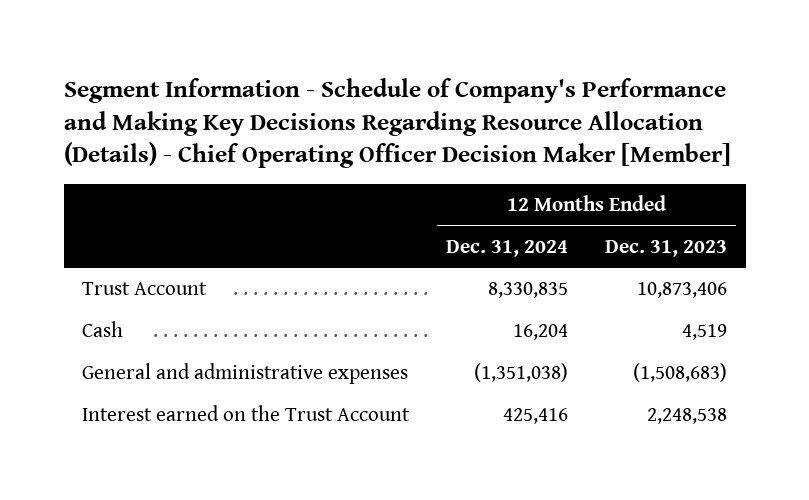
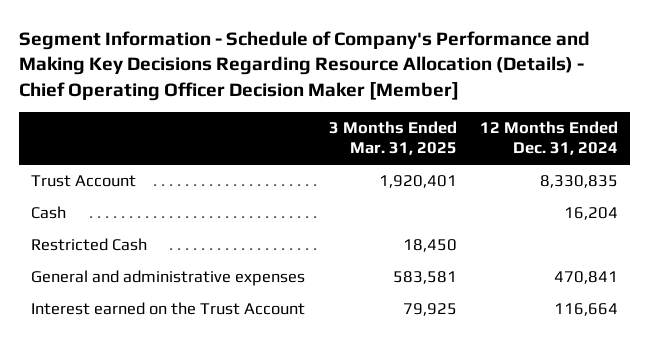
- | 12 Months Ended Dec. 31, 2024 | 12 Months Ended Dec. 31, 2023
+ | 3 Months Ended Mar. 31, 2025 | 12 Months Ended Dec. 31, 2024
- General and administrative expenses | (1,351,038) | (1,508,683)
- Interest earned on the Trust Account | 425,416 | 2,248,538
+ Restricted Cash | 18,450 |
+ General and administrative expenses | 583,581 | 470,841
+ Interest earned on the Trust Account | 79,925 | 116,664

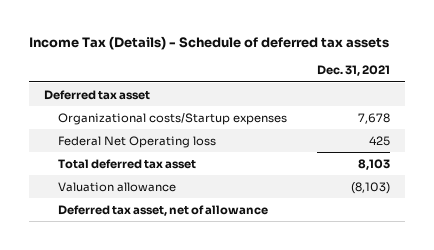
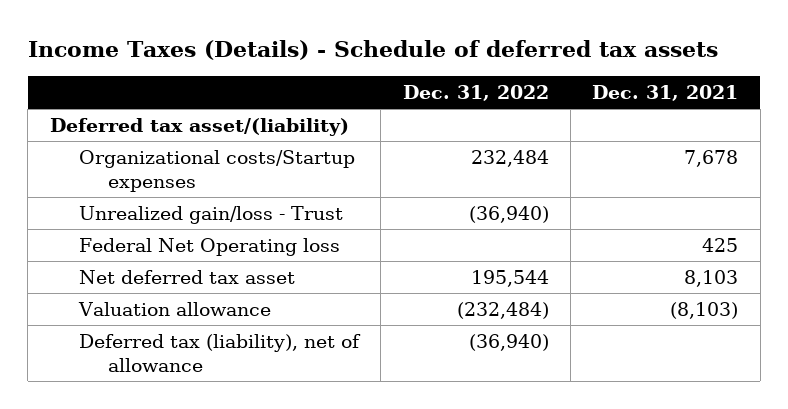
- Income Tax (Details) - Schedule of deferred tax assets
+ Income Taxes (Details) - Schedule of deferred tax assets
- | Dec. 31, 2021
+ | Dec. 31, 2022 | Dec. 31, 2021
- Deferred tax asset
+ Deferred tax asset/(liability)
+ Unrealized gain/loss - Trust | (36,940) |
- Total deferred tax asset | 8,103
+ Net deferred tax asset | 195,544 | 8,103
- Deferred tax asset, net of allowance
+ Deferred tax (liability), net of allowance | (36,940) |

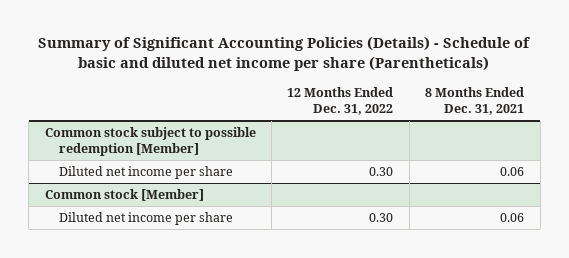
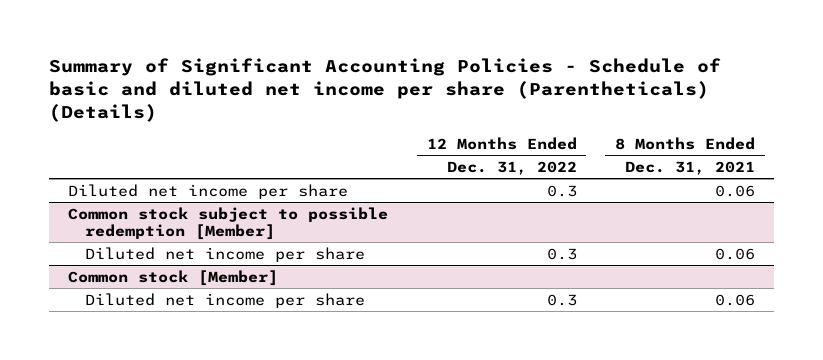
- Summary of Significant Accounting Policies (Details) - Schedule of basic and diluted net income per share (Parentheticals)
+ Summary of Significant Accounting Policies - Schedule of basic and diluted net income per share (Parentheticals) (Details)
+ Diluted net income per share | 0.3 | 0.06
@ Common stock subject to possible redemption [Member]
- Diluted net income per share | 0.30 | 0.06
+ Diluted net income per share | 0.3 | 0.06
@ Common stock [Member]
- Diluted net income per share | 0.30 | 0.06
+ Diluted net income per share | 0.3 | 0.06

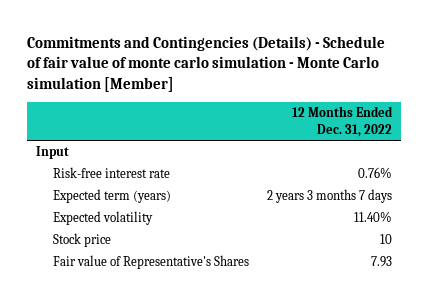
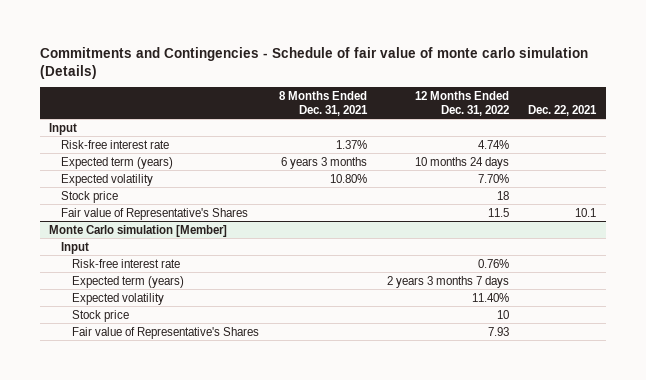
- Commitments and Contingencies (Details) - Schedule of fair value of monte carlo simulation - Monte Carlo simulation [Member]
+ Commitments and Contingencies - Schedule of fair value of monte carlo simulation (Details)
- | 12 Months Ended Dec. 31, 2022
+ | 8 Months Ended Dec. 31, 2021 | 12 Months Ended Dec. 31, 2022 | Dec. 22, 2021
+ Risk-free interest rate | 1.37% | 4.74% |
+ Expected term (years) | 6 years 3 months | 10 months 24 days |
+ Expected volatility | 10.80% | 7.70% |
+ Stock price | | 18 |
+ Fair value of Representative's Shares | | 11.5 | 10.1
+ Monte Carlo simulation [Member]
+ Input

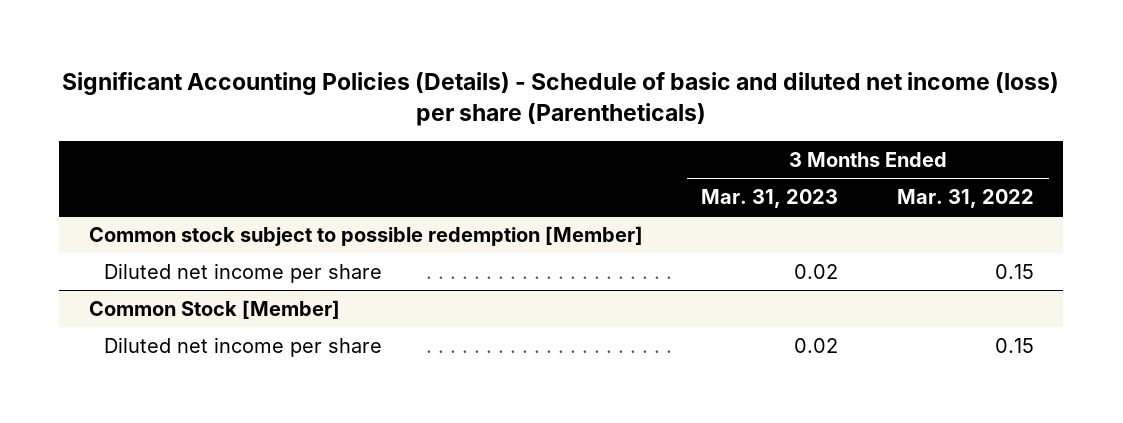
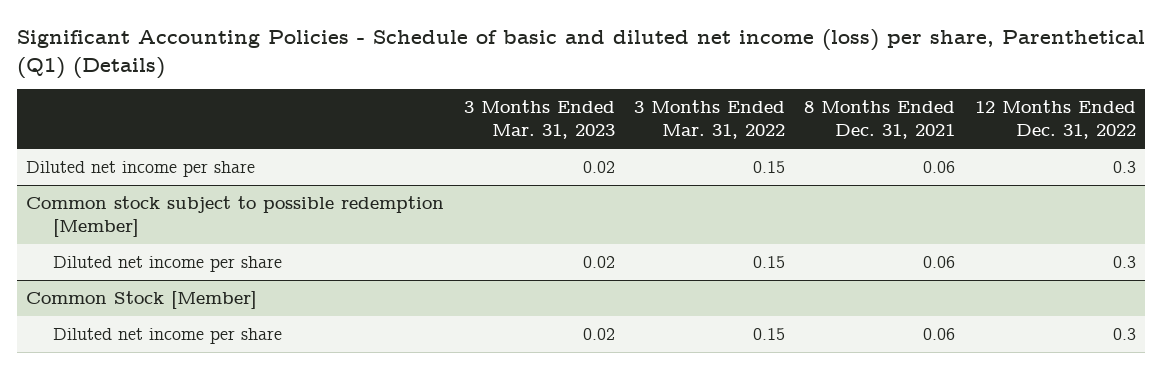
- Significant Accounting Policies (Details) - Schedule of basic and diluted net income (loss) per share (Parentheticals)
+ Significant Accounting Policies - Schedule of basic and diluted net income (loss) per share, Parenthetical (Q1) (Details)
- | 3 Months Ended Mar. 31, 2023 | 3 Months Ended Mar. 31, 2022
+ | 3 Months Ended Mar. 31, 2023 | 3 Months Ended Mar. 31, 2022 | 8 Months Ended Dec. 31, 2021 | 12 Months Ended Dec. 31, 2022
+ Diluted net income per share | 0.02 | 0.15 | 0.06 | 0.3

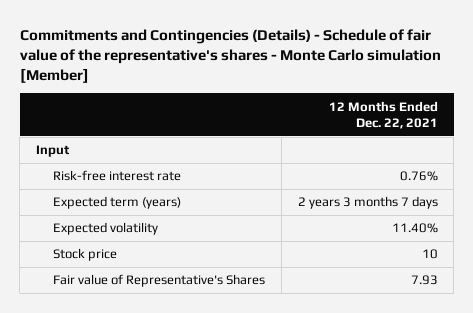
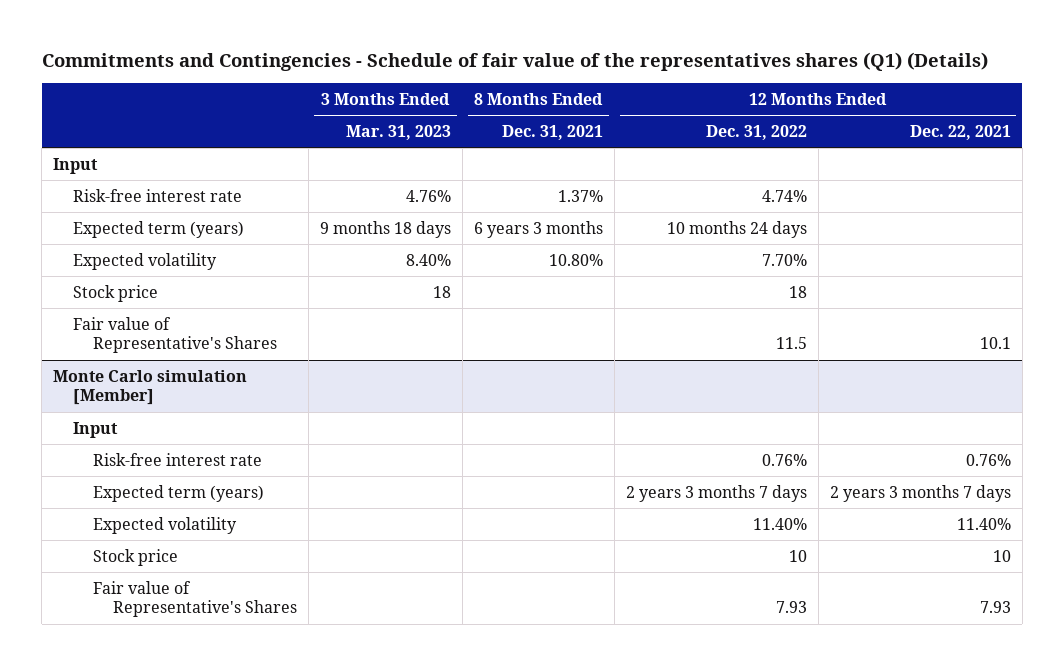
- Commitments and Contingencies (Details) - Schedule of fair value of the representative's shares - Monte Carlo simulation [Member]
+ Commitments and Contingencies - Schedule of fair value of the representatives shares (Q1) (Details)
- | 12 Months Ended Dec. 22, 2021
+ | 3 Months Ended Mar. 31, 2023 | 8 Months Ended Dec. 31, 2021 | 12 Months Ended Dec. 31, 2022 | 12 Months Ended Dec. 22, 2021
+ Risk-free interest rate | 4.76% | 1.37% | 4.74% |
+ Expected term (years) | 9 months 18 days | 6 years 3 months | 10 months 24 days |
+ Expected volatility | 8.40% | 10.80% | 7.70% |
+ Stock price | 18 | | 18 |
+ Fair value of Representative's Shares | | | 11.5 | 10.1
+ Monte Carlo simulation [Member]
+ Input

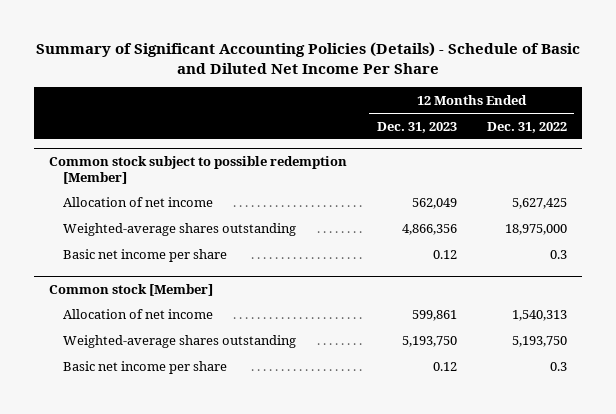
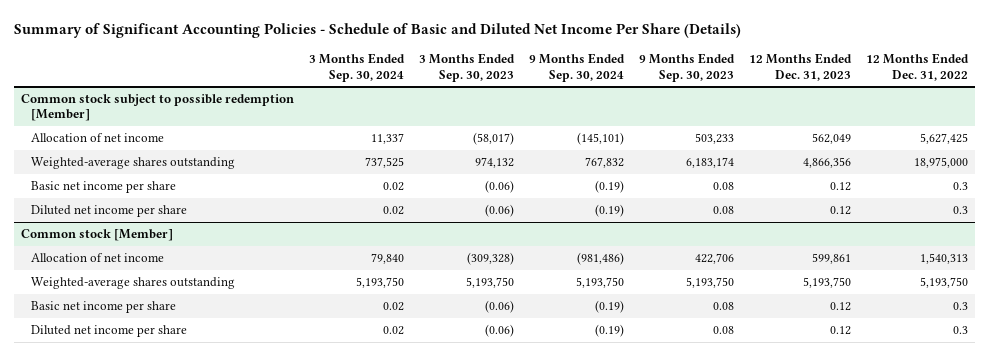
- Summary of Significant Accounting Policies (Details) - Schedule of Basic and Diluted Net Income Per Share
+ Summary of Significant Accounting Policies - Schedule of Basic and Diluted Net Income Per Share (Details)
- | 12 Months Ended Dec. 31, 2023 | 12 Months Ended Dec. 31, 2022
+ | 3 Months Ended Sep. 30, 2024 | 3 Months Ended Sep. 30, 2023 | 9 Months Ended Sep. 30, 2024 | 9 Months Ended Sep. 30, 2023 | 12 Months Ended Dec. 31, 2023 | 12 Months Ended Dec. 31, 2022
@ Common stock subject to possible redemption [Member]
+ Diluted net income per share | 0.02 | (0.06) | (0.19) | 0.08 | 0.12 | 0.3
@ Common stock [Member]
+ Diluted net income per share | 0.02 | (0.06) | (0.19) | 0.08 | 0.12 | 0.3

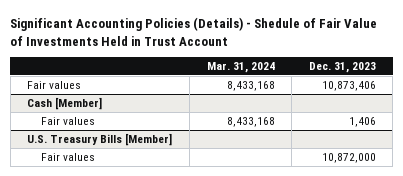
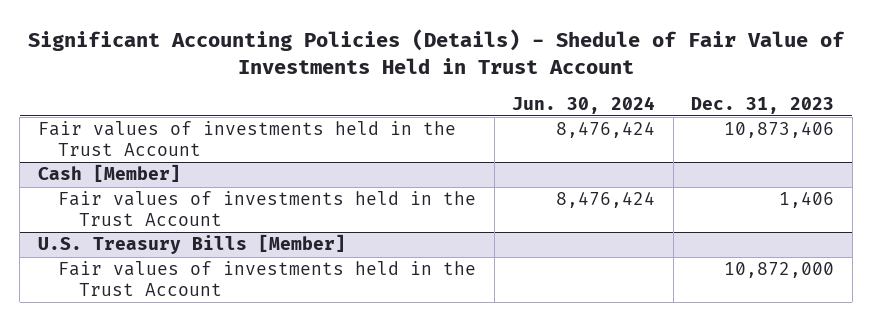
- | Mar. 31, 2024 | Dec. 31, 2023
+ | Jun. 30, 2024 | Dec. 31, 2023
- Fair values | 8,433,168 | 10,873,406
+ Fair values of investments held in the Trust Account | 8,476,424 | 10,873,406
@ Cash [Member]
- Fair values | 8,433,168 | 1,406
+ Fair values of investments held in the Trust Account | 8,476,424 | 1,406
@ U.S. Treasury Bills [Member]
- Fair values | | 10,872,000
+ Fair values of investments held in the Trust Account | | 10,872,000

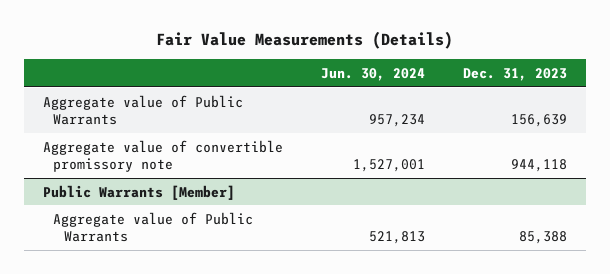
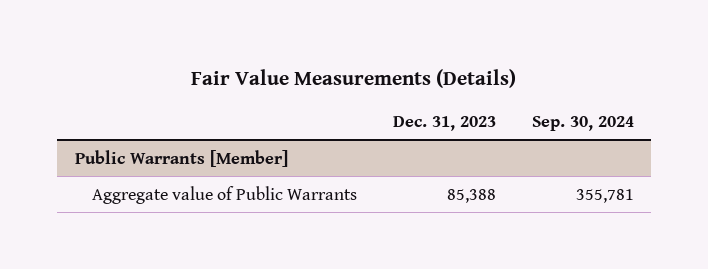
- | Jun. 30, 2024 | Dec. 31, 2023
+ | Dec. 31, 2023 | Sep. 30, 2024
- Aggregate value of Public Warrants | 957,234 | 156,639
- Aggregate value of convertible promissory note | 1,527,001 | 944,118

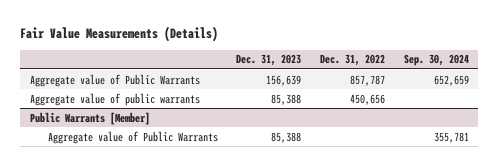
- | Dec. 31, 2023 | Sep. 30, 2024
+ | Dec. 31, 2023 | Dec. 31, 2022 | Sep. 30, 2024
+ Aggregate value of Public Warrants | 156,639 | 857,787 | 652,659
+ Aggregate value of public warrants | 85,388 | 450,656 |

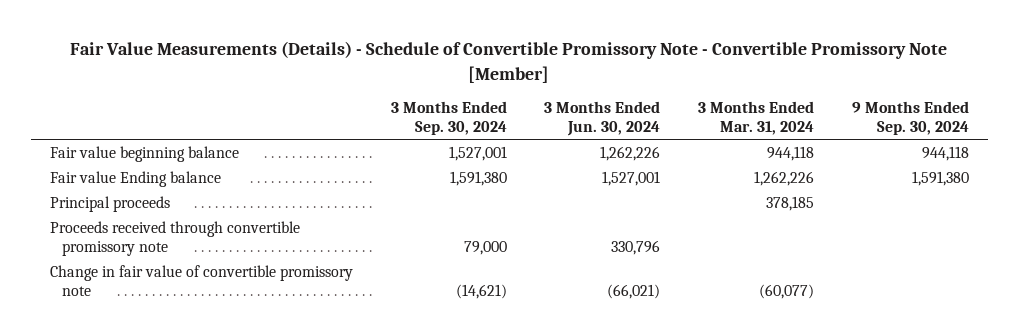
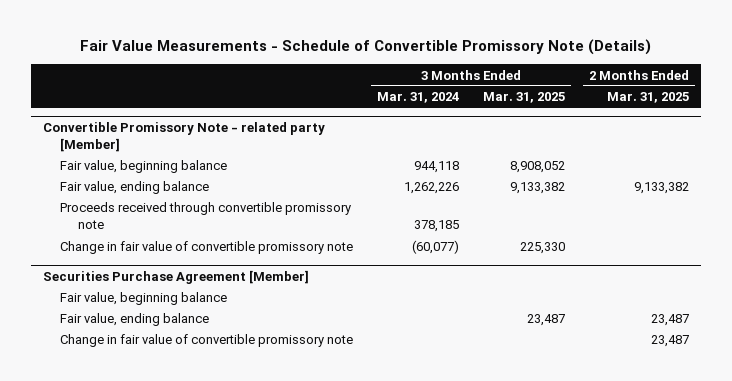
- Fair Value Measurements (Details) - Schedule of Convertible Promissory Note - Convertible Promissory Note [Member]
+ Fair Value Measurements - Schedule of Convertible Promissory Note (Details)
- | 3 Months Ended Sep. 30, 2024 | 3 Months Ended Jun. 30, 2024 | 3 Months Ended Mar. 31, 2024 | 9 Months Ended Sep. 30, 2024
+ | 3 Months Ended Mar. 31, 2024 | 3 Months Ended Mar. 31, 2025 | 2 Months Ended Mar. 31, 2025
- Fair value beginning balance | 1,527,001 | 1,262,226 | 944,118 | 944,118
- Fair value Ending balance | 1,591,380 | 1,527,001 | 1,262,226 | 1,591,380
- Principal proceeds | | | 378,185 |
- Proceeds received through convertible promissory note | 79,000 | 330,796 | |
+ Convertible Promissory Note - related party [Member]
+ Fair value, beginning balance | 944,118 | 8,908,052 |
+ Fair value, ending balance | 1,262,226 | 9,133,382 | 9,133,382
+ Proceeds received through convertible promissory note | 378,185 | |
+ Securities Purchase Agreement [Member]
+ Fair value, beginning balance
+ Fair value, ending balance | | 23,487 | 23,487
+ Change in fair value of convertible promissory note | | | 23,487

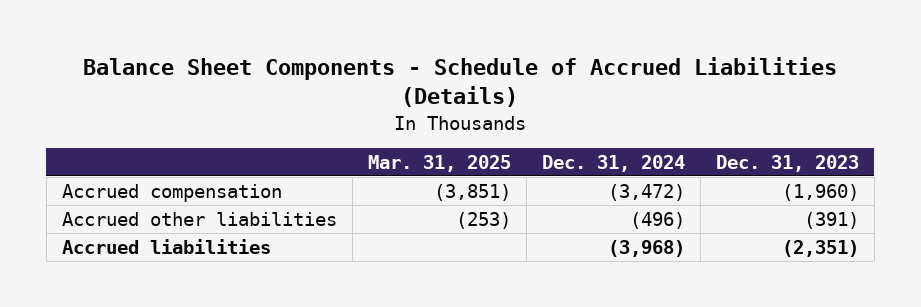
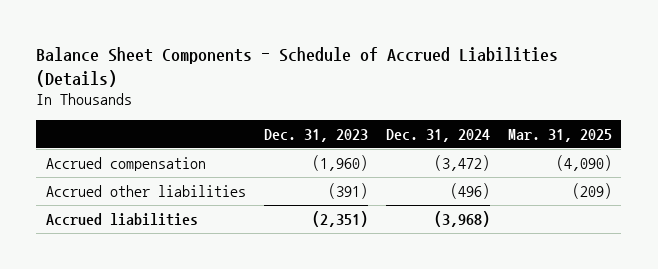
- | Mar. 31, 2025 | Dec. 31, 2024 | Dec. 31, 2023
+ | Dec. 31, 2023 | Dec. 31, 2024 | Mar. 31, 2025
- Accrued compensation | (3,851) | (3,472) | (1,960)
- Accrued other liabilities | (253) | (496) | (391)
+ Accrued compensation | (1,960) | (3,472) | (4,090)
+ Accrued other liabilities | (391) | (496) | (209)

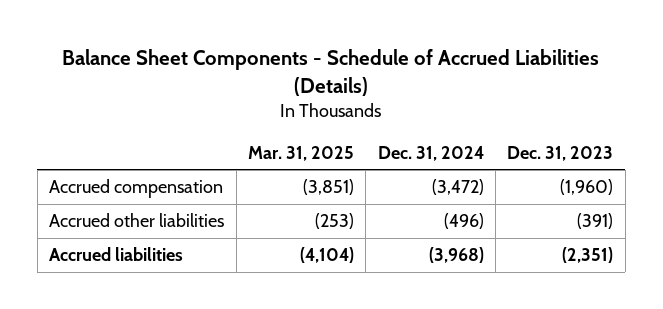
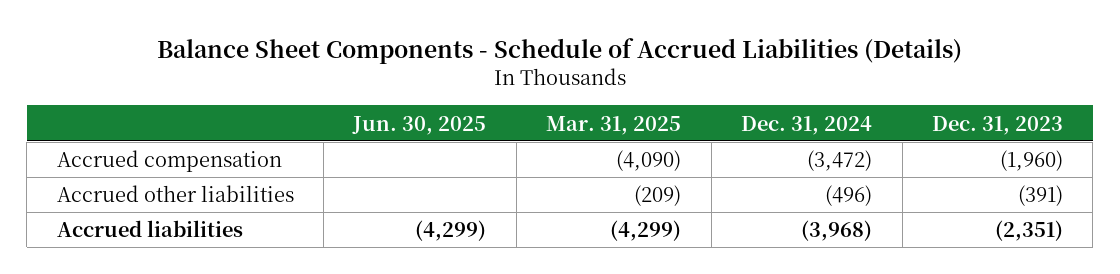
- | Mar. 31, 2025 | Dec. 31, 2024 | Dec. 31, 2023
+ | Jun. 30, 2025 | Mar. 31, 2025 | Dec. 31, 2024 | Dec. 31, 2023
- Accrued compensation | (3,851) | (3,472) | (1,960)
- Accrued other liabilities | (253) | (496) | (391)
- Accrued liabilities | (4,104) | (3,968) | (2,351)
+ Accrued compensation | | (4,090) | (3,472) | (1,960)
+ Accrued other liabilities | | (209) | (496) | (391)
+ Accrued liabilities | (4,299) | (4,299) | (3,968) | (2,351)

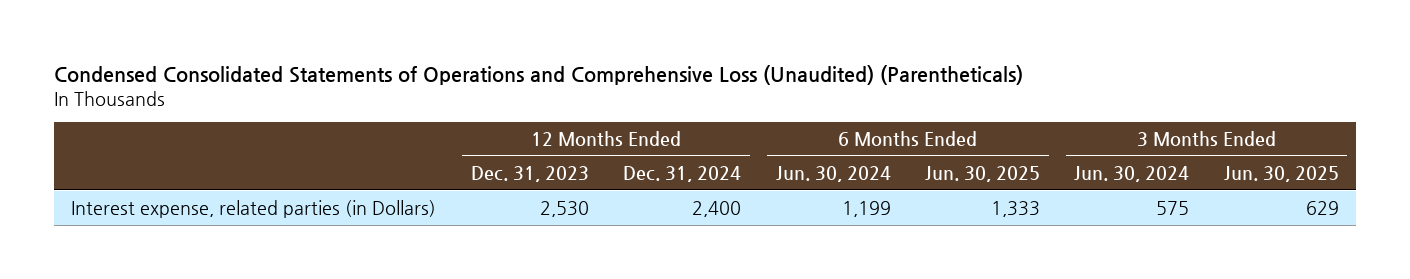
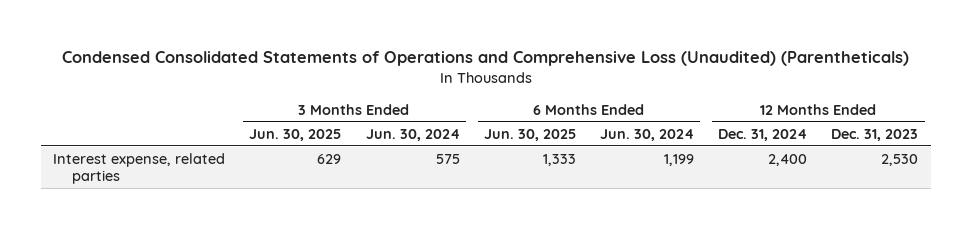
- | 12 Months Ended Dec. 31, 2023 | 12 Months Ended Dec. 31, 2024 | 6 Months Ended Jun. 30, 2024 | 6 Months Ended Jun. 30, 2025 | 3 Months Ended Jun. 30, 2024 | 3 Months Ended Jun. 30, 2025
+ | 3 Months Ended Jun. 30, 2025 | 3 Months Ended Jun. 30, 2024 | 6 Months Ended Jun. 30, 2025 | 6 Months Ended Jun. 30, 2024 | 12 Months Ended Dec. 31, 2024 | 12 Months Ended Dec. 31, 2023
- Interest expense, related parties (in Dollars) | 2,530 | 2,400 | 1,199 | 1,333 | 575 | 629
+ Interest expense, related parties | 629 | 575 | 1,333 | 1,199 | 2,400 | 2,530

